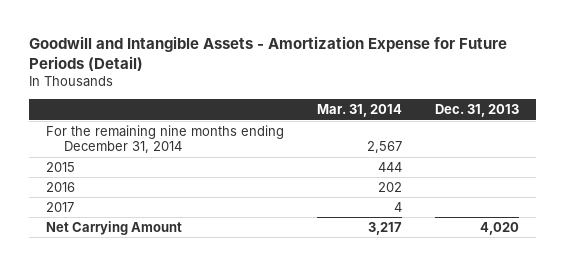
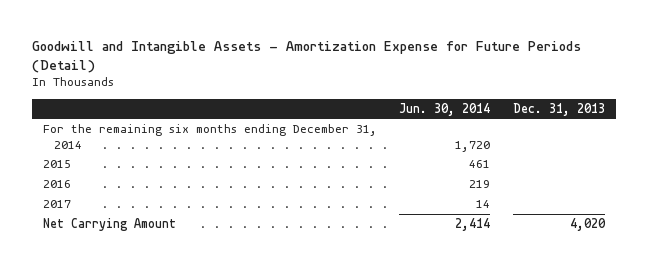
- | Mar. 31, 2014 | Dec. 31, 2013
+ | Jun. 30, 2014 | Dec. 31, 2013
- For the remaining nine months ending December 31, 2014 | 2,567 |
+ For the remaining six months ending December 31, 2014 | 1,720 |

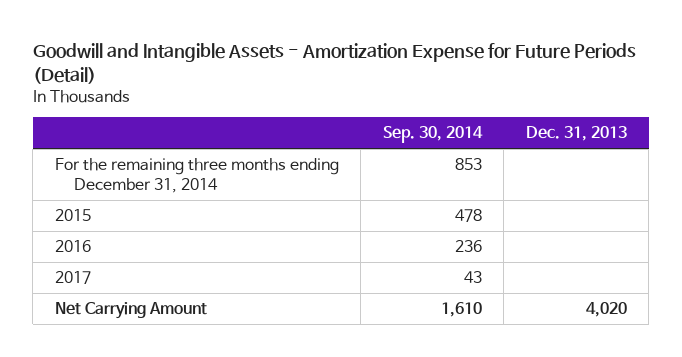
- | Jun. 30, 2014 | Dec. 31, 2013
+ | Sep. 30, 2014 | Dec. 31, 2013
- For the remaining six months ending December 31, 2014 | 1,720 |
+ For the remaining three months ending December 31, 2014 | 853 |

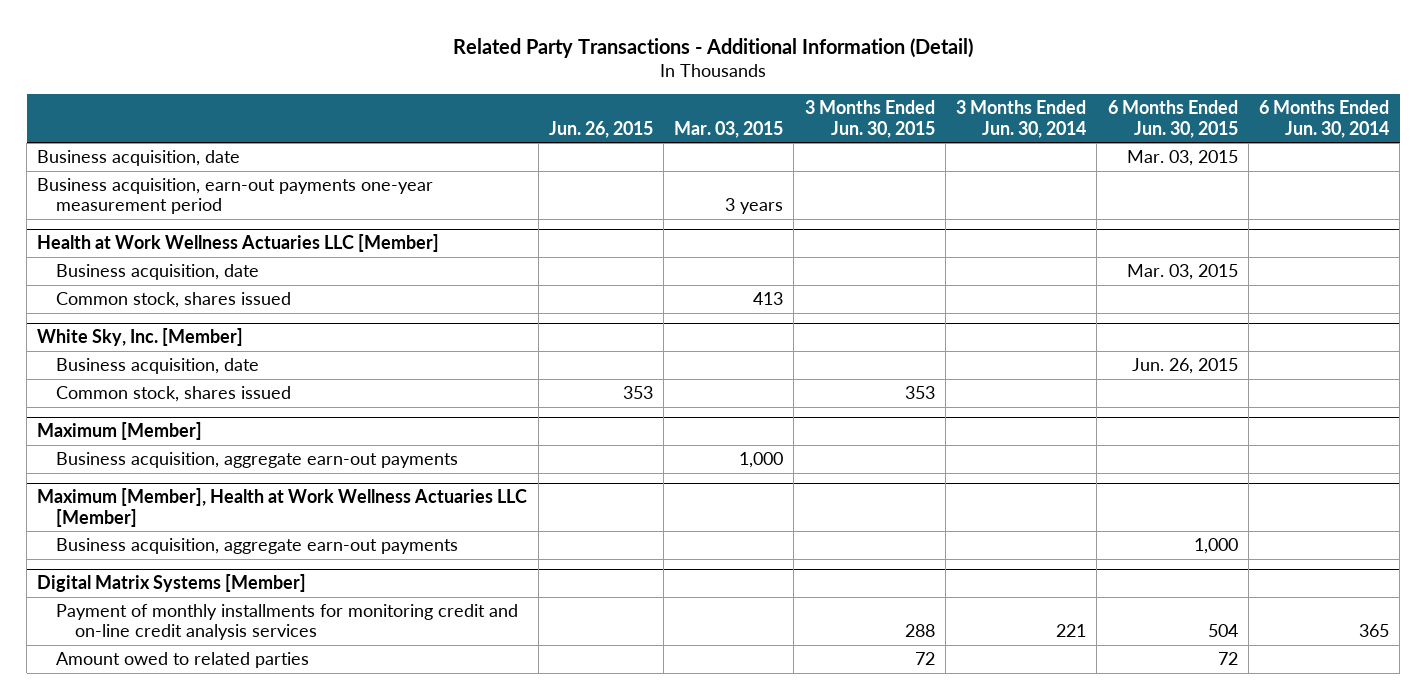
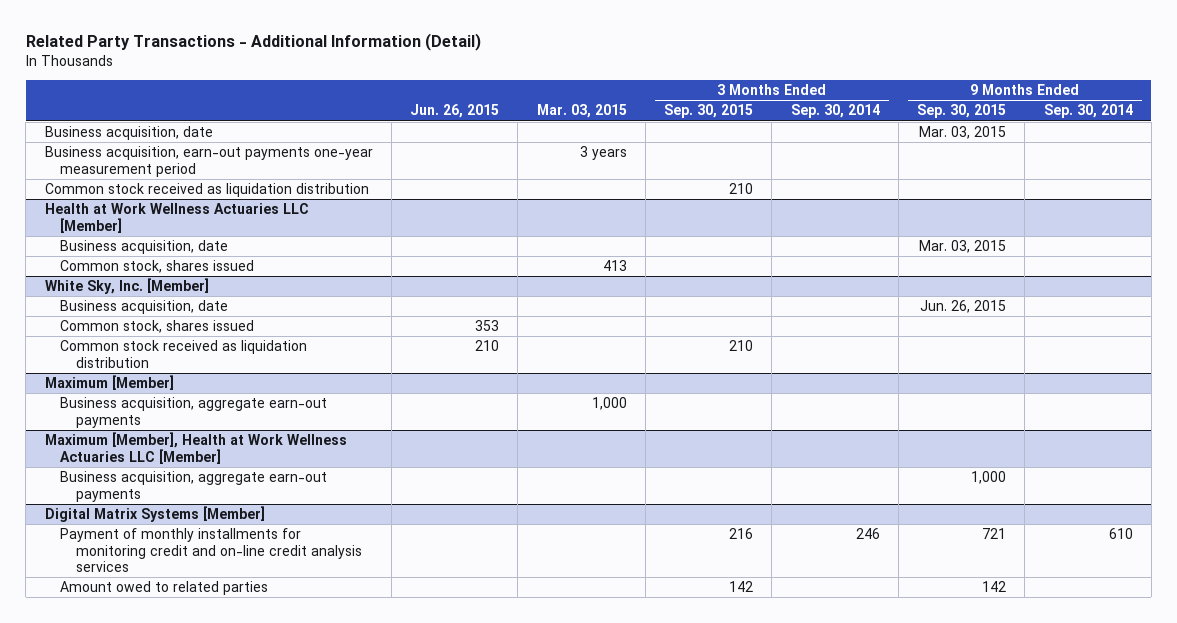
- | Jun. 26, 2015 | Mar. 03, 2015 | 3 Months Ended Jun. 30, 2015 | 3 Months Ended Jun. 30, 2014 | 6 Months Ended Jun. 30, 2015 | 6 Months Ended Jun. 30, 2014
+ | Jun. 26, 2015 | Mar. 03, 2015 | 3 Months Ended Sep. 30, 2015 | 3 Months Ended Sep. 30, 2014 | 9 Months Ended Sep. 30, 2015 | 9 Months Ended Sep. 30, 2014
+ Common stock received as liquidation distribution | | | 210 | | |
@ White Sky, Inc. [Member]
+ Common stock received as liquidation distribution | 210 | | 210 | | |

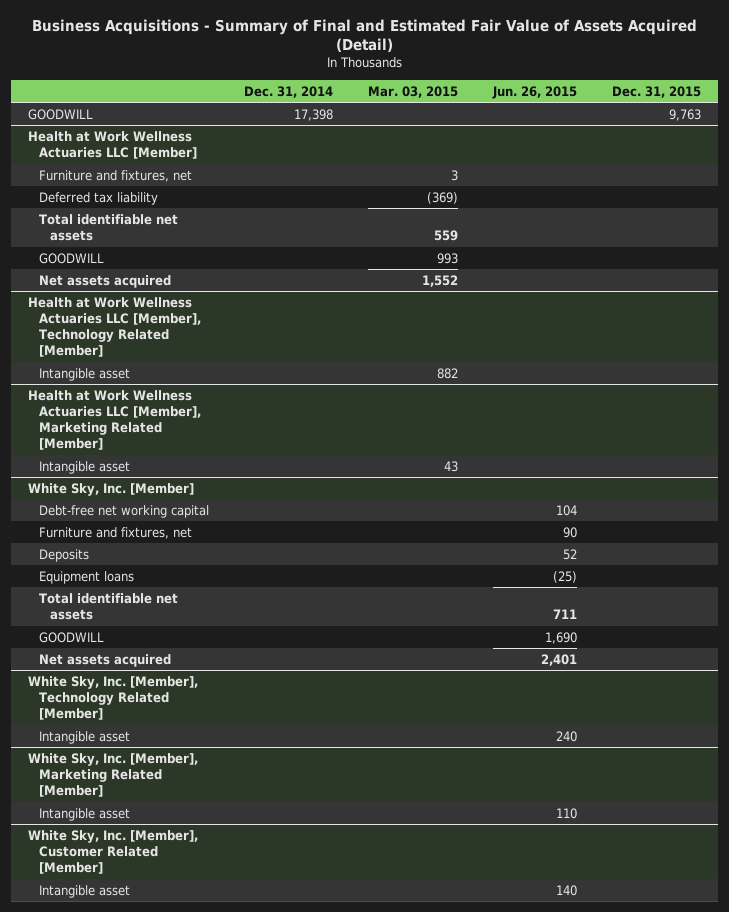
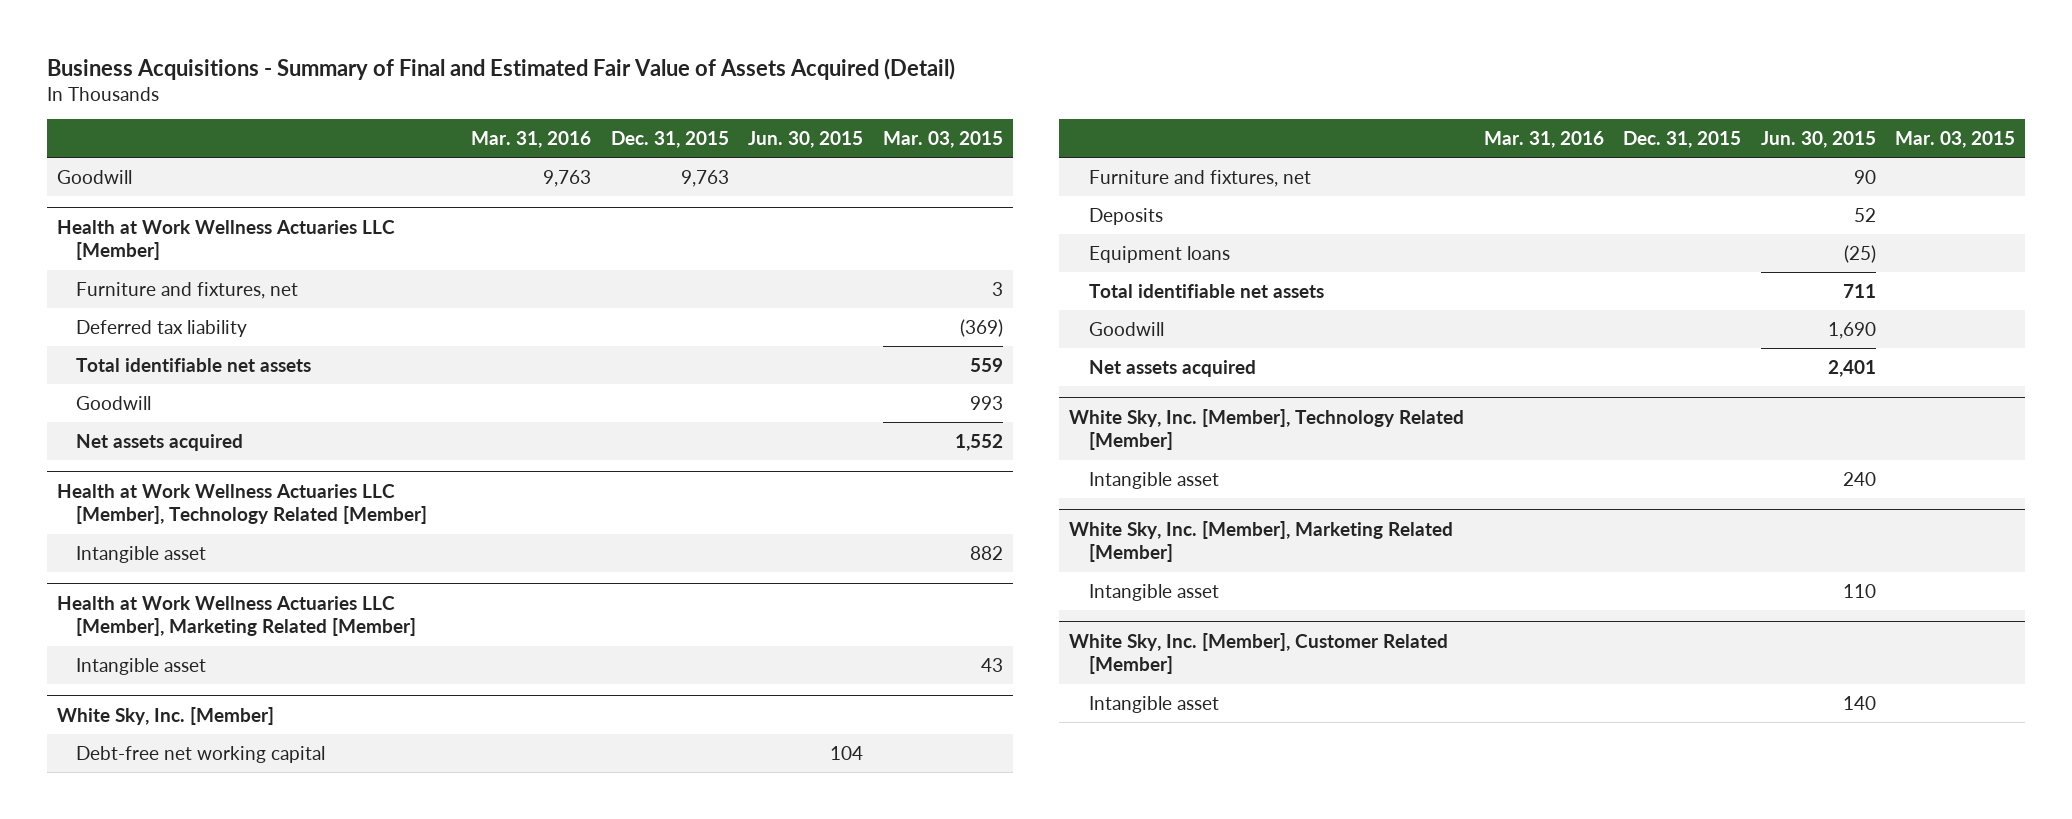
- | Dec. 31, 2014 | Mar. 03, 2015 | Jun. 26, 2015 | Dec. 31, 2015
+ | Mar. 31, 2016 | Dec. 31, 2015 | Jun. 30, 2015 | Mar. 03, 2015
- GOODWILL | 17,398 | | | 9,763
+ Goodwill | 9,763 | 9,763 | |
@ Health at Work Wellness Actuaries LLC [Member]
- GOODWILL | | 993 | |
+ Goodwill | | | | 993
@ White Sky, Inc. [Member]
- GOODWILL | | | 1,690 |
+ Goodwill | | | 1,690 |

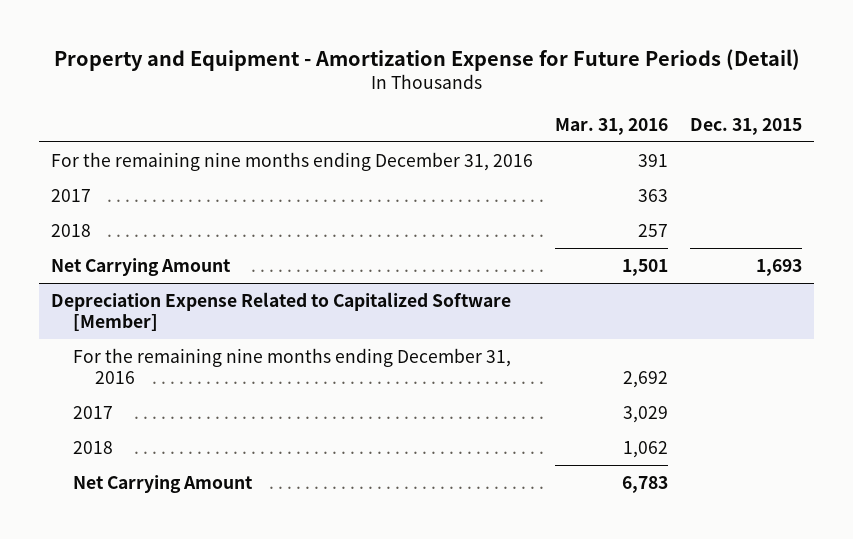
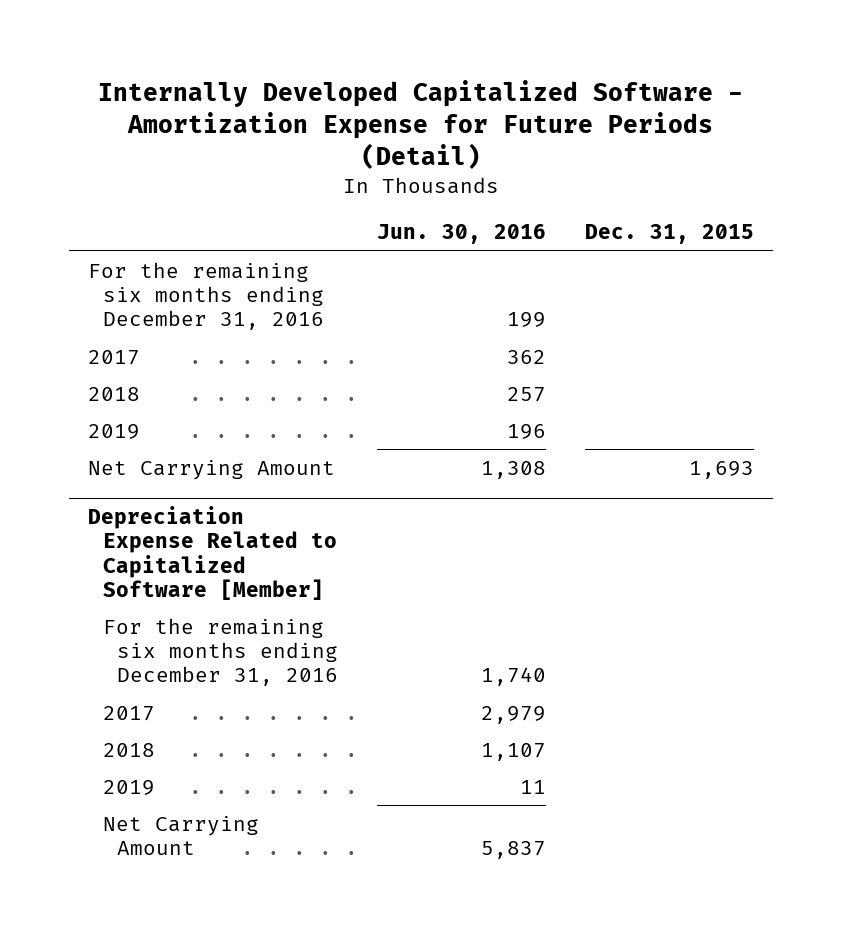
- Property and Equipment - Amortization Expense for Future Periods (Detail)
+ Internally Developed Capitalized Software - Amortization Expense for Future Periods (Detail)
- | Mar. 31, 2016 | Dec. 31, 2015
+ | Jun. 30, 2016 | Dec. 31, 2015
- For the remaining nine months ending December 31, 2016 | 391 |
+ For the remaining six months ending December 31, 2016 | 199 |
+ 2019 | 196 |
@ Depreciation Expense Related to Capitalized Software [Member]
- For the remaining nine months ending December 31, 2016 | 2,692 |
+ For the remaining six months ending December 31, 2016 | 1,740 |
+ 2019 | 11 |

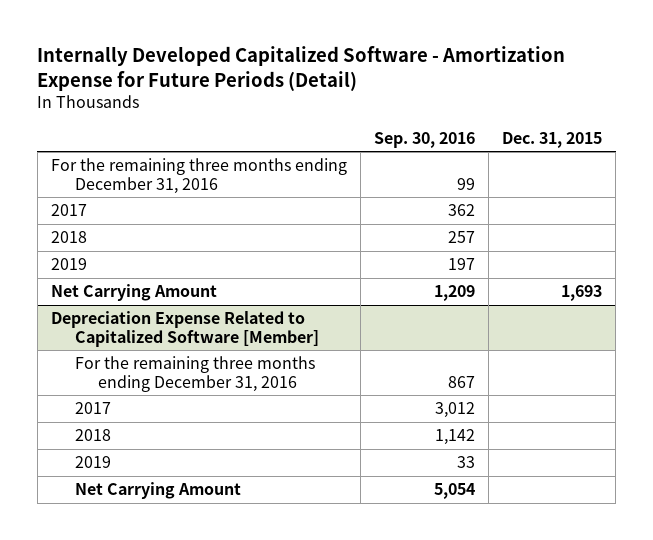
- | Jun. 30, 2016 | Dec. 31, 2015
+ | Sep. 30, 2016 | Dec. 31, 2015
- For the remaining six months ending December 31, 2016 | 199 |
+ For the remaining three months ending December 31, 2016 | 99 |
@ Depreciation Expense Related to Capitalized Software [Member]
- For the remaining six months ending December 31, 2016 | 1,740 |
+ For the remaining three months ending December 31, 2016 | 867 |

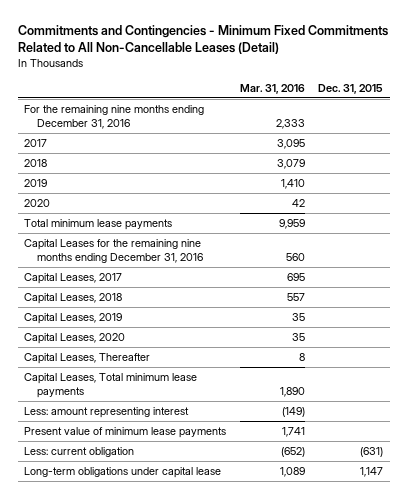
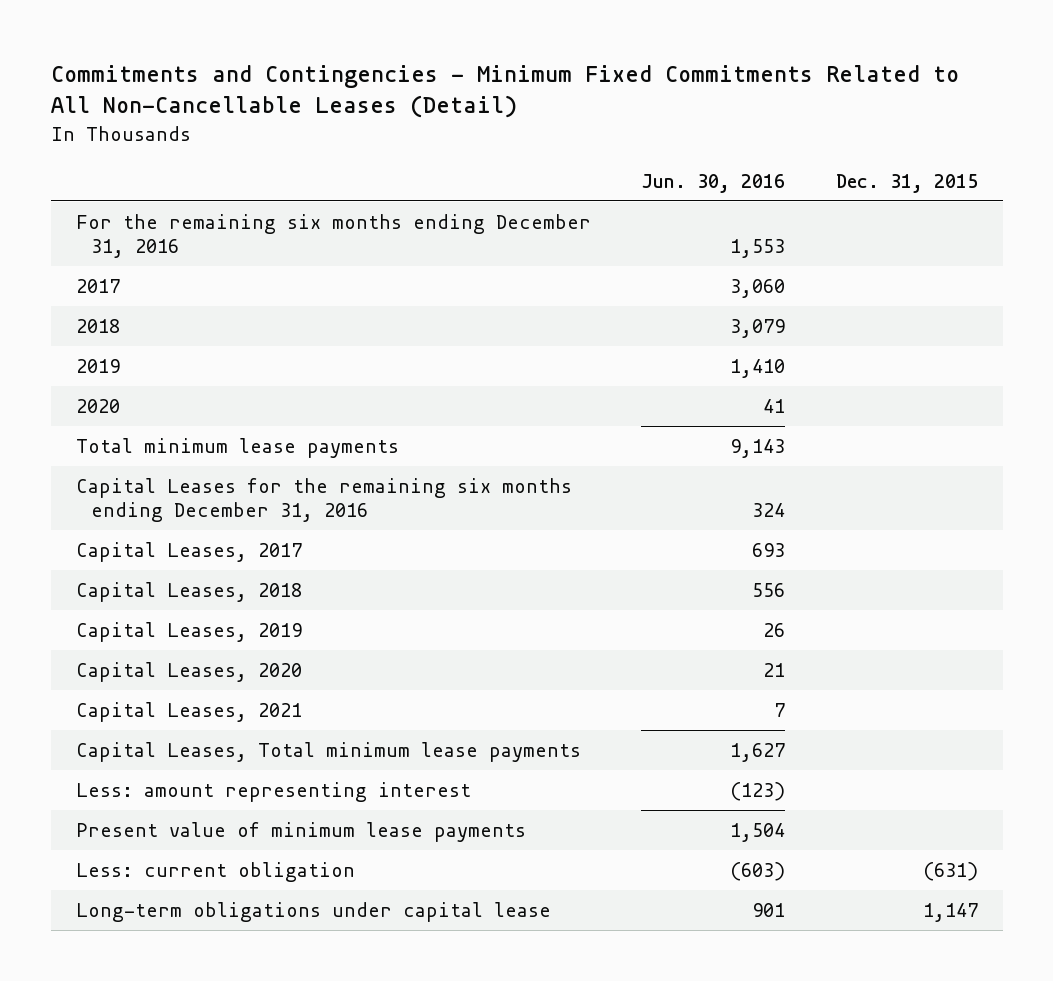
- | Mar. 31, 2016 | Dec. 31, 2015
+ | Jun. 30, 2016 | Dec. 31, 2015
- For the remaining nine months ending December 31, 2016 | 2,333 |
+ For the remaining six months ending December 31, 2016 | 1,553 |
- Capital Leases for the remaining nine months ending December 31, 2016 | 560 |
+ Capital Leases for the remaining six months ending December 31, 2016 | 324 |
- Capital Leases, Thereafter | 8 |
+ Capital Leases, 2021 | 7 |

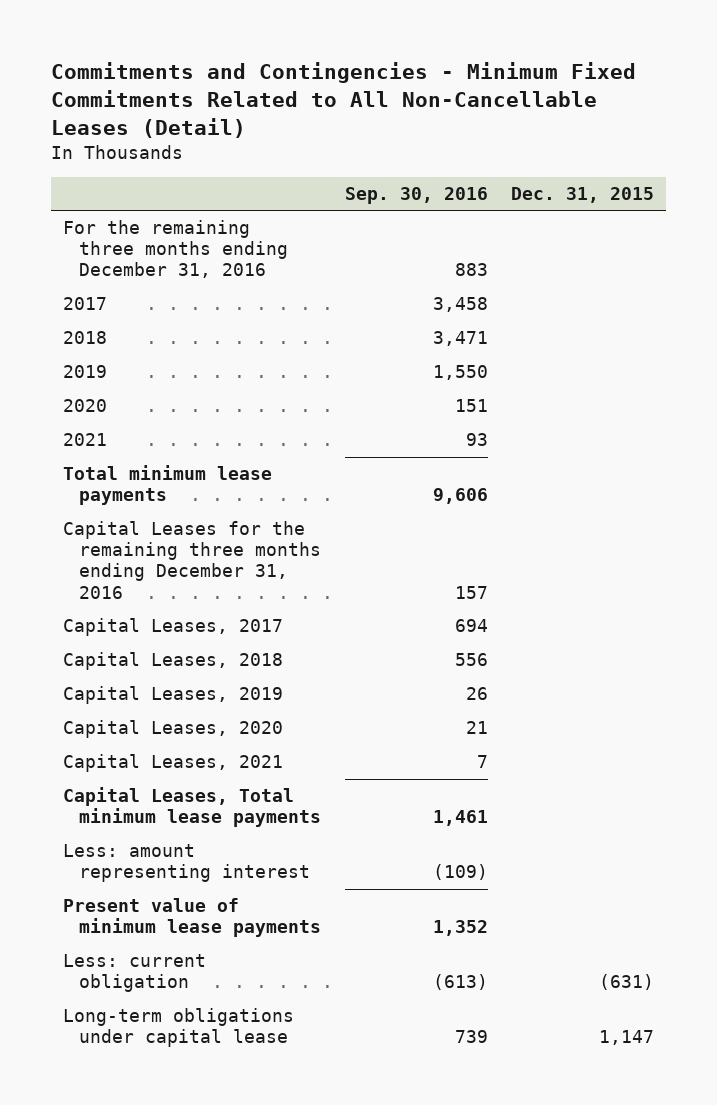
- | Jun. 30, 2016 | Dec. 31, 2015
+ | Sep. 30, 2016 | Dec. 31, 2015
- For the remaining six months ending December 31, 2016 | 1,553 |
+ For the remaining three months ending December 31, 2016 | 883 |
+ 2021 | 93 |
- Capital Leases for the remaining six months ending December 31, 2016 | 324 |
+ Capital Leases for the remaining three months ending December 31, 2016 | 157 |

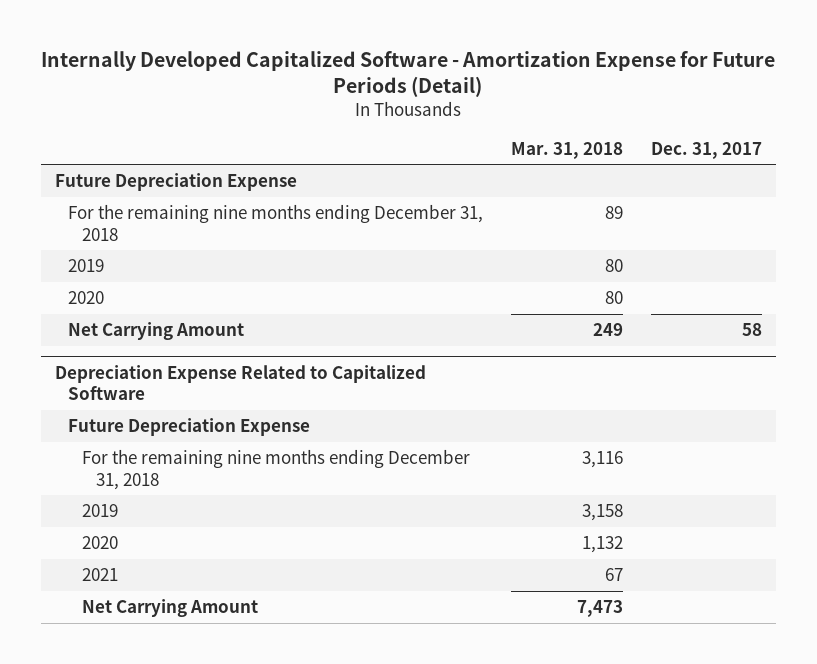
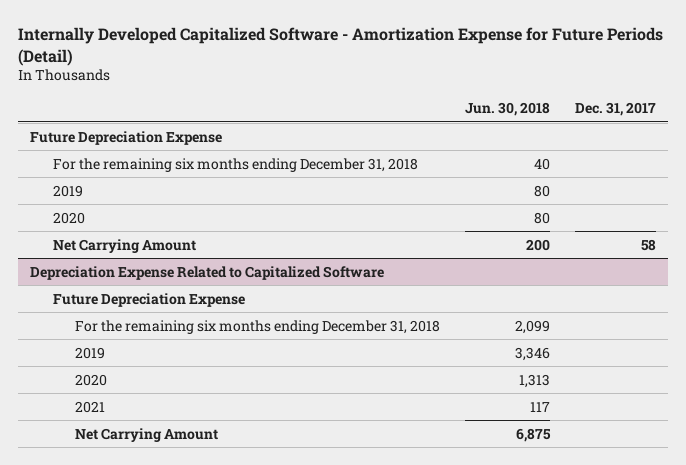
- | Mar. 31, 2018 | Dec. 31, 2017
+ | Jun. 30, 2018 | Dec. 31, 2017
- For the remaining nine months ending December 31, 2018 | 89 |
+ For the remaining six months ending December 31, 2018 | 40 |
@ Depreciation Expense Related to Capitalized Software
- For the remaining nine months ending December 31, 2018 | 3,116 |
+ For the remaining six months ending December 31, 2018 | 2,099 |

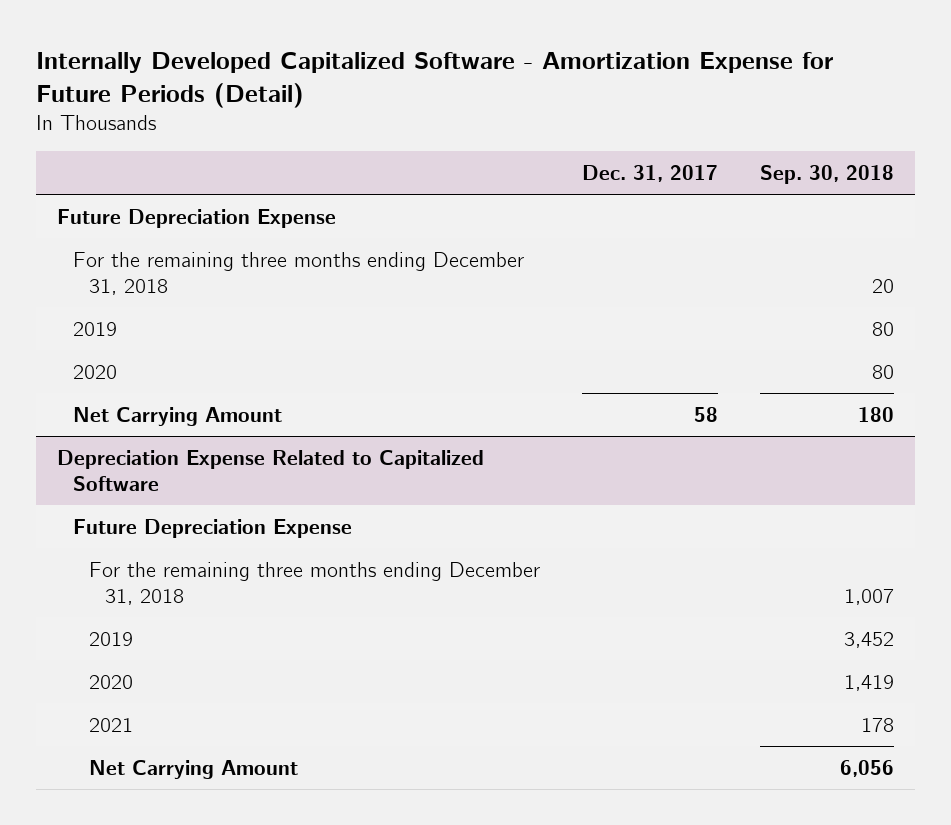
- | Jun. 30, 2018 | Dec. 31, 2017
+ | Dec. 31, 2017 | Sep. 30, 2018
- For the remaining six months ending December 31, 2018 | 40 |
+ For the remaining three months ending December 31, 2018 | | 20
@ Depreciation Expense Related to Capitalized Software
- For the remaining six months ending December 31, 2018 | 2,099 |
+ For the remaining three months ending December 31, 2018 | | 1,007

